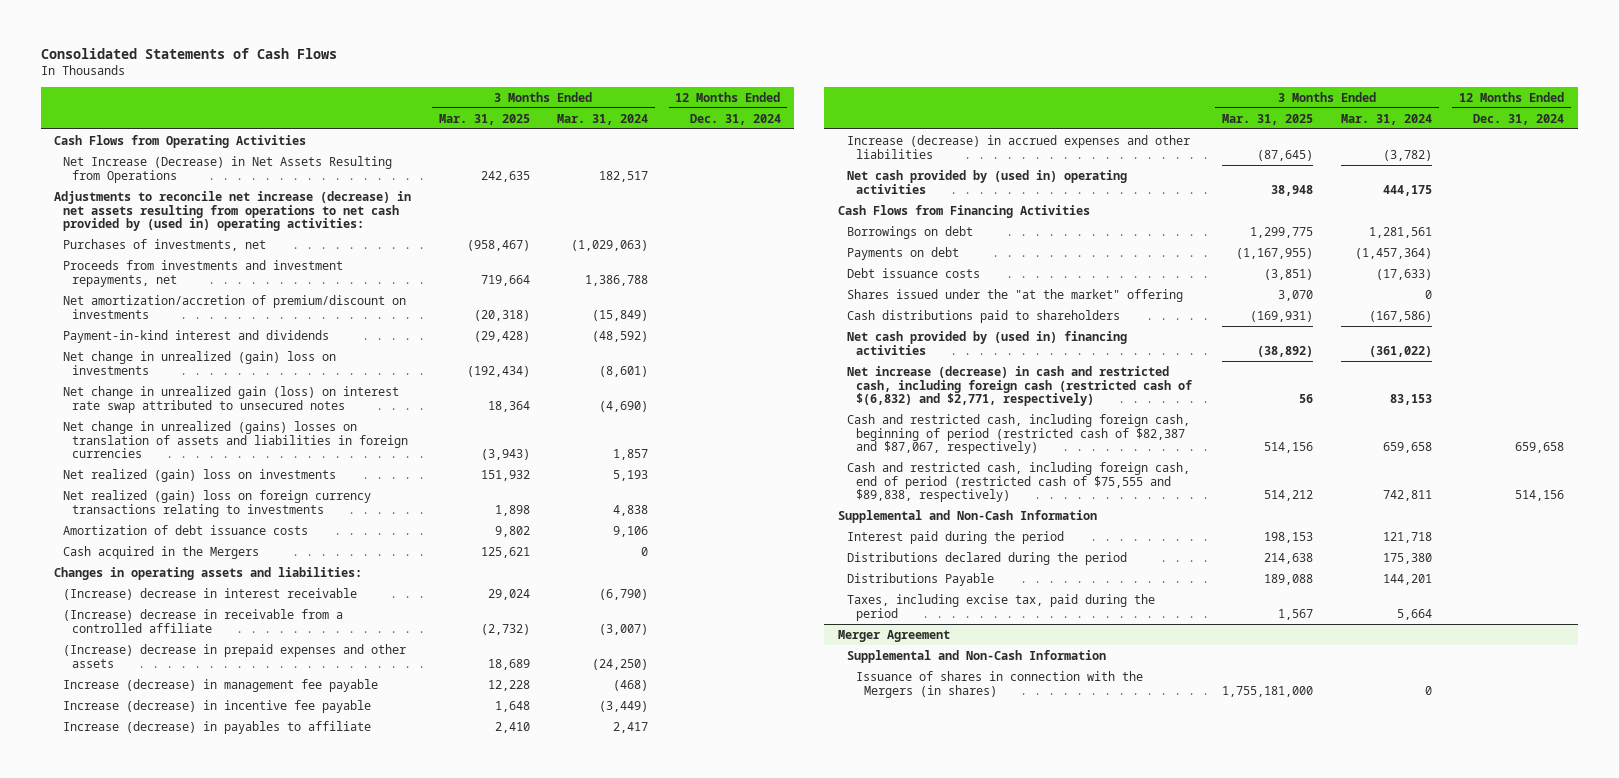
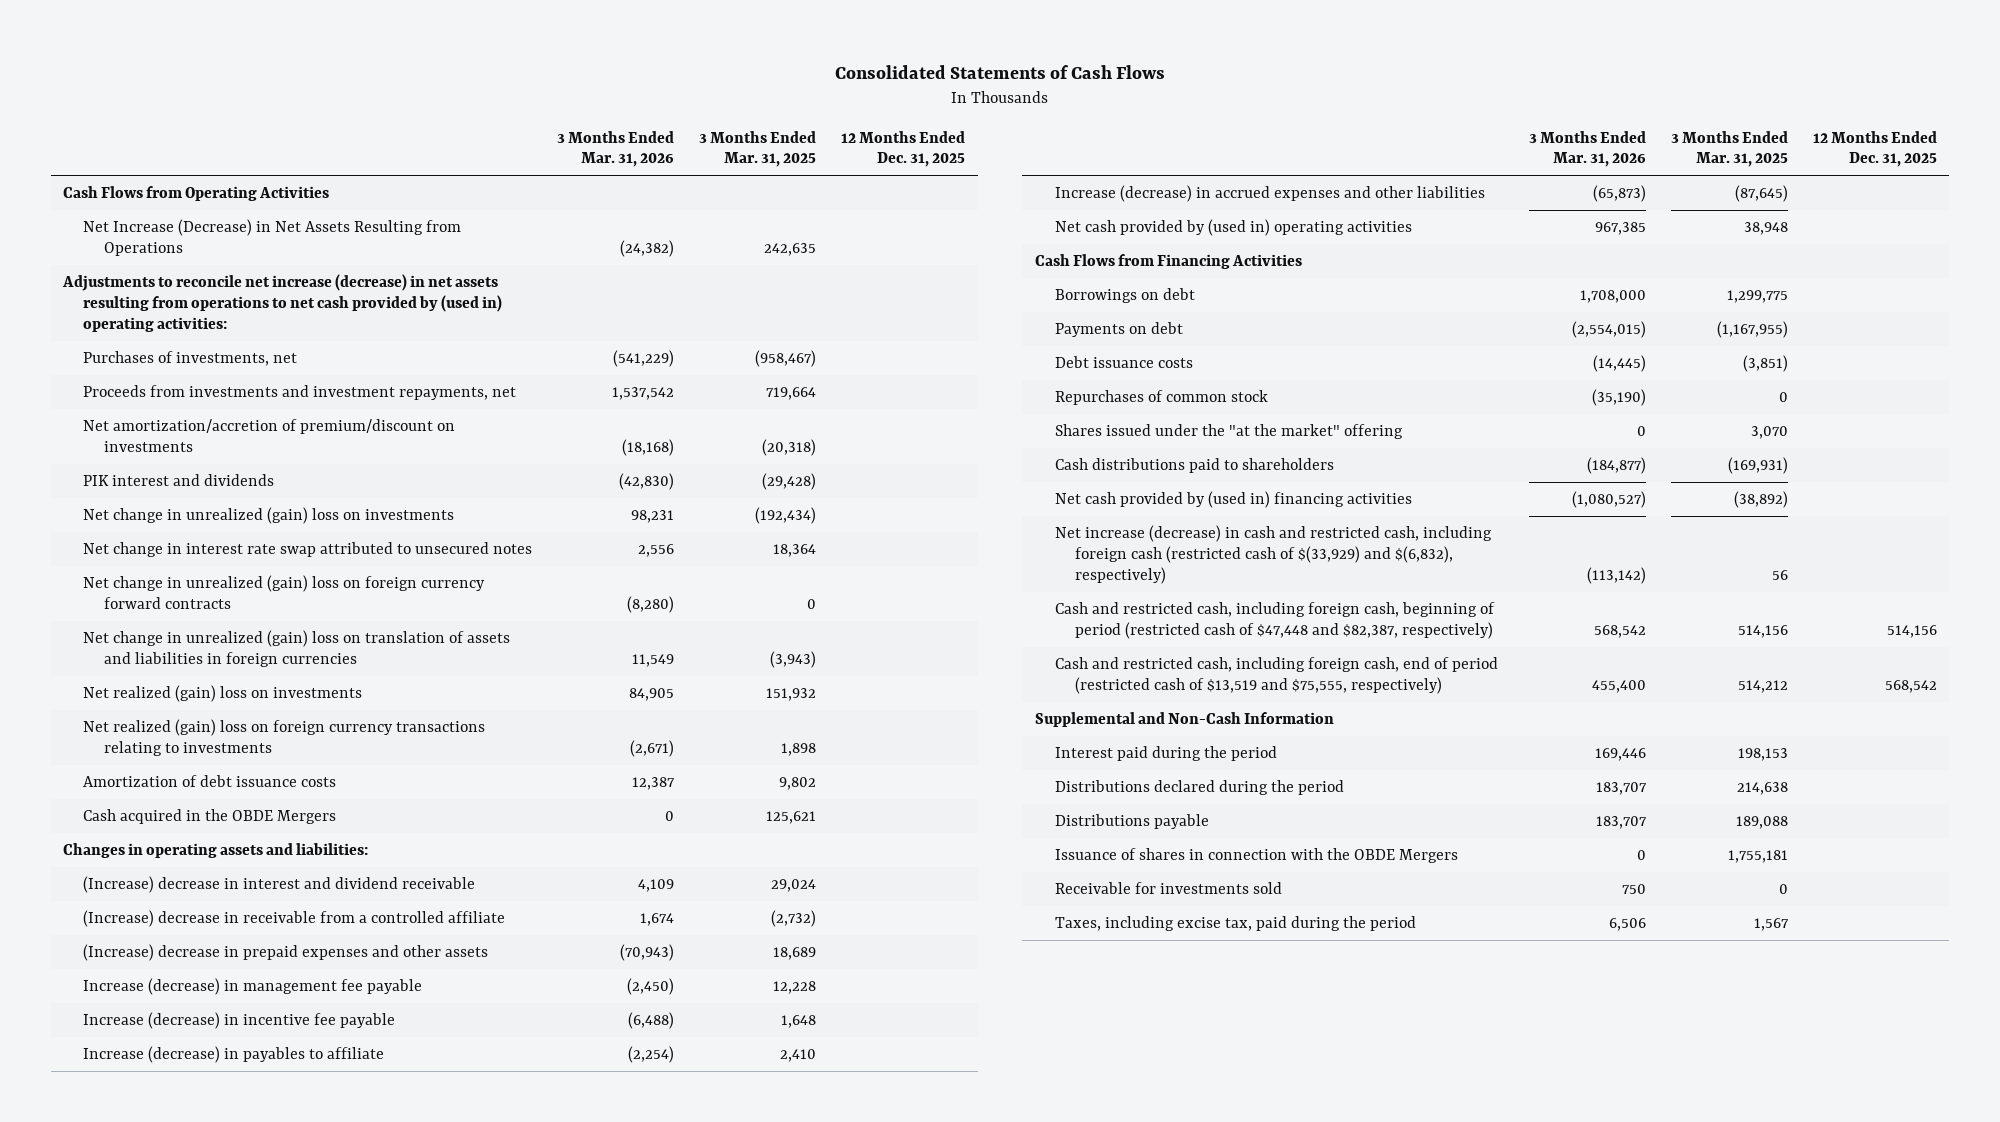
- | 3 Months Ended Mar. 31, 2025 | 3 Months Ended Mar. 31, 2024 | 12 Months Ended Dec. 31, 2024
+ | 3 Months Ended Mar. 31, 2026 | 3 Months Ended Mar. 31, 2025 | 12 Months Ended Dec. 31, 2025
- Payment-in-kind interest and dividends | (29,428) | (48,592) |
+ PIK interest and dividends | (42,830) | (29,428) |
- Net change in unrealized gain (loss) on interest rate swap attributed to unsecured notes | 18,364 | (4,690) |
- Net change in unrealized (gains) losses on translation of assets and liabilities in foreign currencies | (3,943) | 1,857 |
+ Net change in interest rate swap attributed to unsecured notes | 2,556 | 18,364 |
+ Net change in unrealized (gain) loss on foreign currency forward contracts | (8,280) | 0 |
+ Net change in unrealized (gain) loss on translation of assets and liabilities in foreign currencies | 11,549 | (3,943) |
- Cash acquired in the Mergers | 125,621 | 0 |
+ Cash acquired in the OBDE Mergers | 0 | 125,621 |
- (Increase) decrease in interest receivable | 29,024 | (6,790) |
+ (Increase) decrease in interest and dividend receivable | 4,109 | 29,024 |
+ Repurchases of common stock | (35,190) | 0 |
- Net increase (decrease) in cash and restricted cash, including foreign cash (restricted cash of $(6,832) and $2,771, respectively) | 56 | 83,153 |
- Cash and restricted cash, including foreign cash, beginning of period (restricted cash of $82,387 and $87,067, respectively) | 514,156 | 659,658 | 659,658
- Cash and restricted cash, including foreign cash, end of period (restricted cash of $75,555 and $89,838, respectively) | 514,212 | 742,811 | 514,156
+ Net increase (decrease) in cash and restricted cash, including foreign cash (restricted cash of $(33,929) and $(6,832), respectively) | (113,142) | 56 |
+ Cash and restricted cash, including foreign cash, beginning of period (restricted cash of $47,448 and $82,387, respectively) | 568,542 | 514,156 | 514,156
+ Cash and restricted cash, including foreign cash, end of period (restricted cash of $13,519 and $75,555, respectively) | 455,400 | 514,212 | 568,542
- Distributions Payable | 189,088 | 144,201 |
+ Distributions payable | 183,707 | 189,088 |
+ Issuance of shares in connection with the OBDE Mergers | 0 | 1,755,181 |
+ Receivable for investments sold | 750 | 0 |
- Merger Agreement
- Supplemental and Non-Cash Information
- Issuance of shares in connection with the Mergers (in shares) | 1,755,181,000 | 0 |

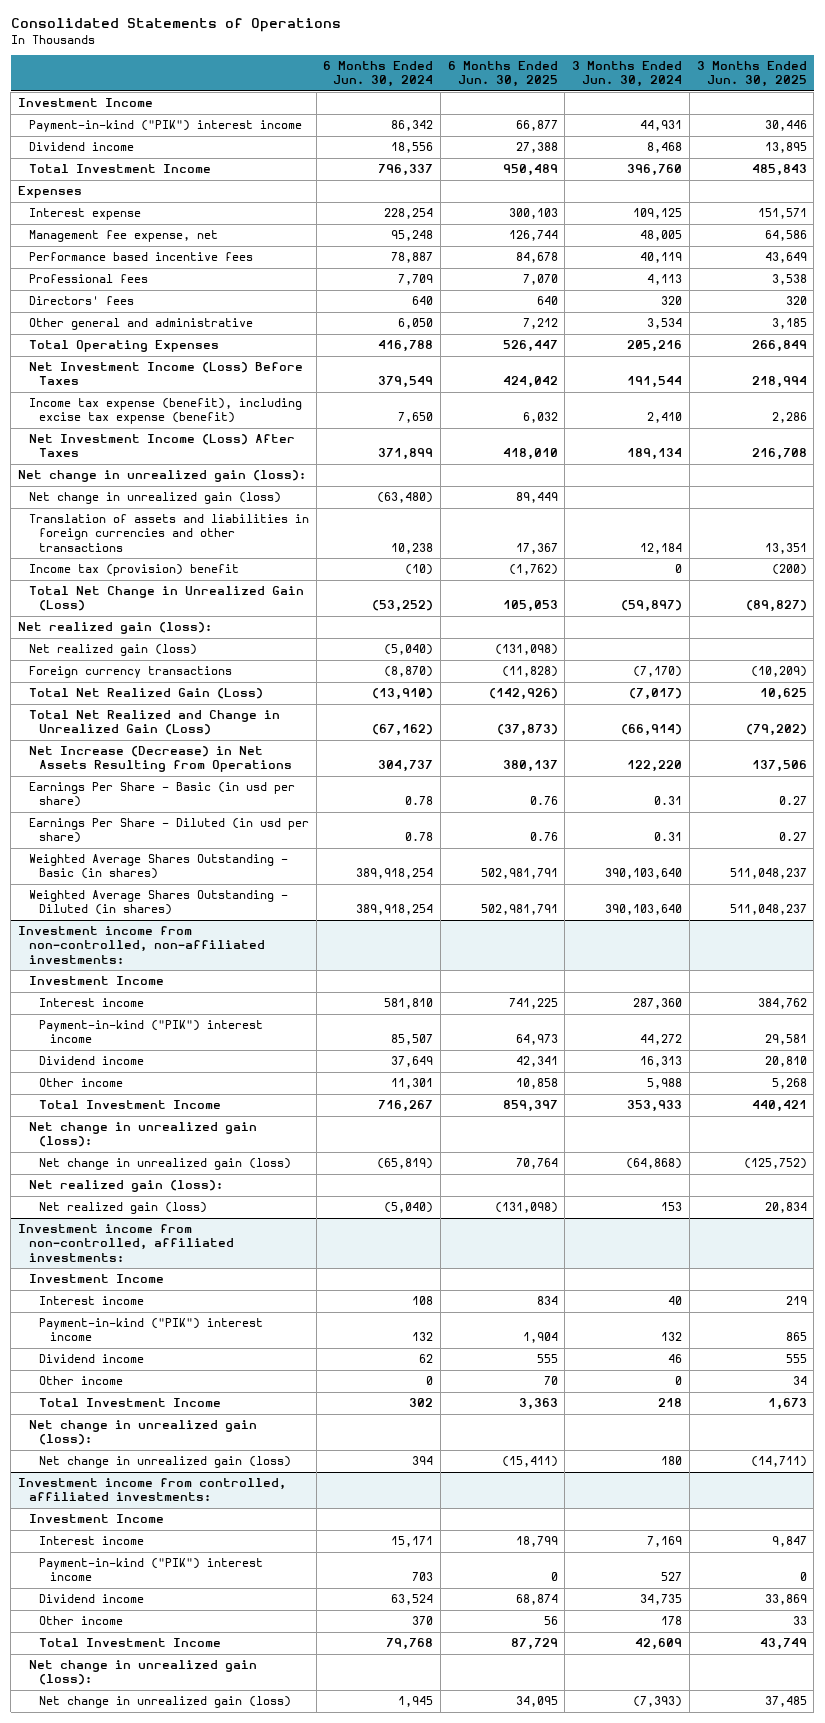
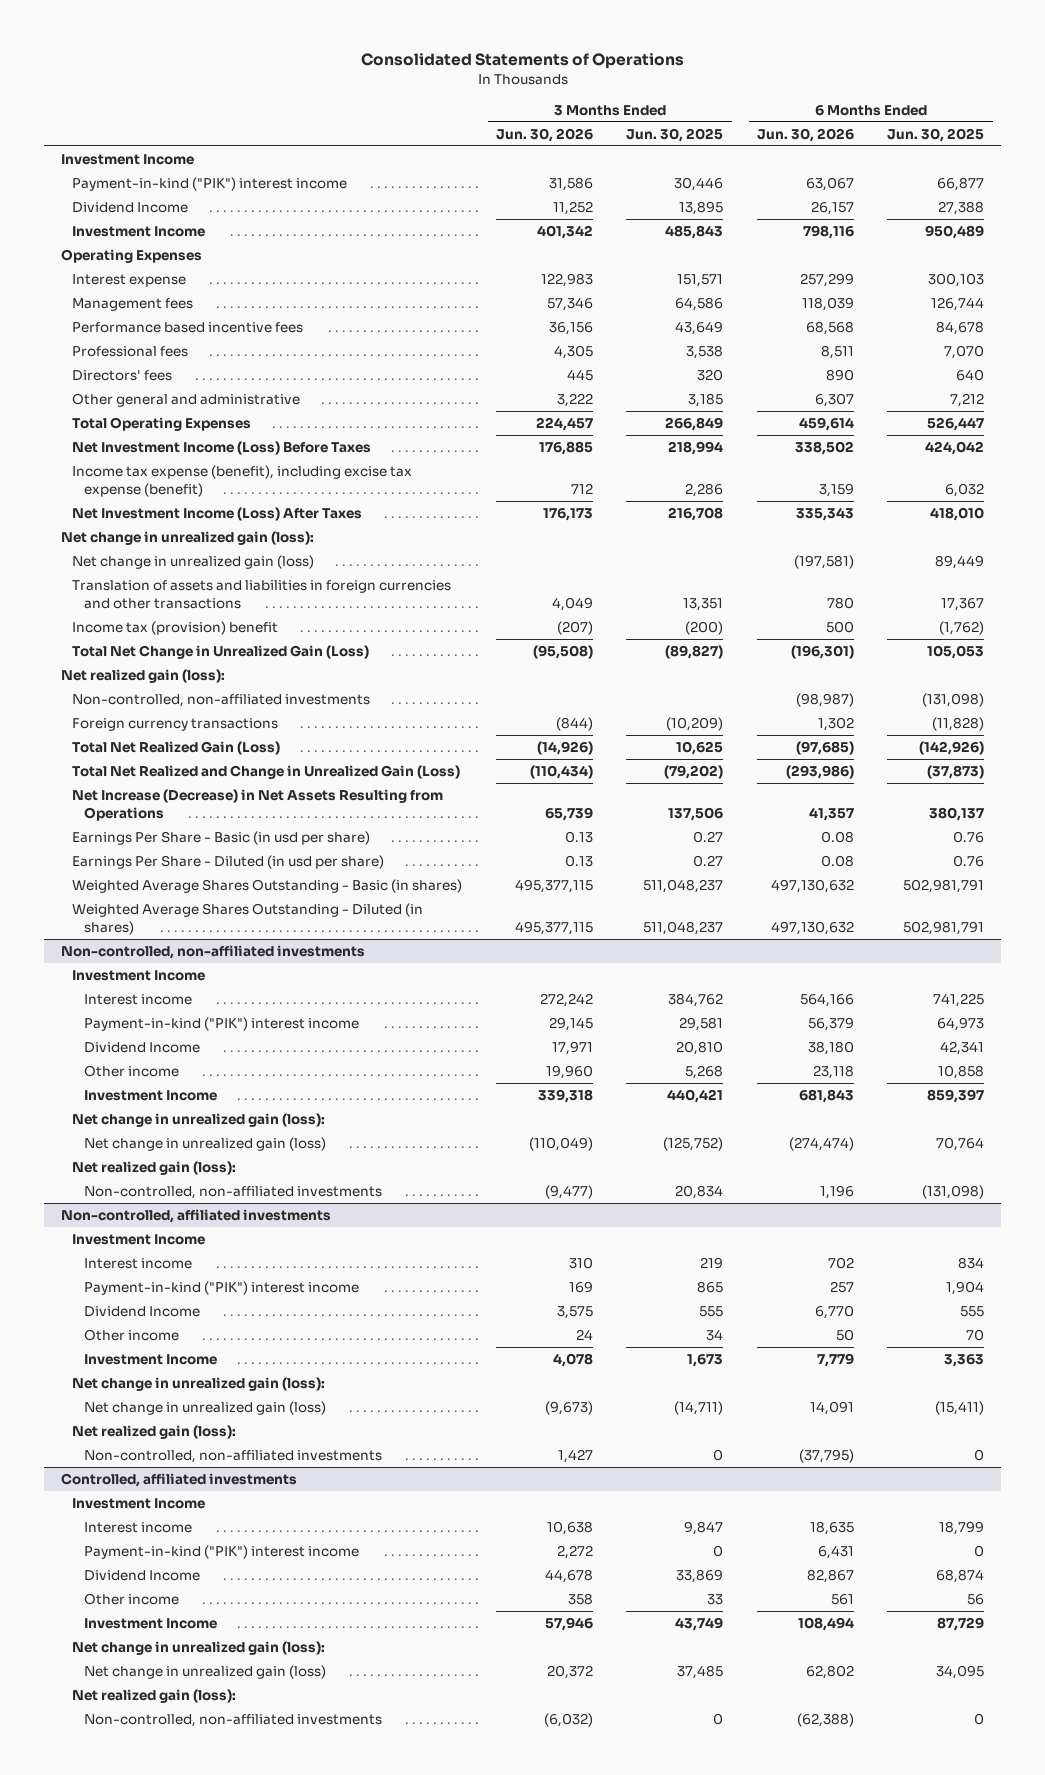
- | 6 Months Ended Jun. 30, 2024 | 6 Months Ended Jun. 30, 2025 | 3 Months Ended Jun. 30, 2024 | 3 Months Ended Jun. 30, 2025
+ | 3 Months Ended Jun. 30, 2026 | 3 Months Ended Jun. 30, 2025 | 6 Months Ended Jun. 30, 2026 | 6 Months Ended Jun. 30, 2025
- Dividend income | 18,556 | 27,388 | 8,468 | 13,895
- Total Investment Income | 796,337 | 950,489 | 396,760 | 485,843
- Expenses
+ Dividend Income | 11,252 | 13,895 | 26,157 | 27,388
+ Investment Income | 401,342 | 485,843 | 798,116 | 950,489
+ Operating Expenses
- Management fee expense, net | 95,248 | 126,744 | 48,005 | 64,586
+ Management fees | 57,346 | 64,586 | 118,039 | 126,744
- Net realized gain (loss) | (5,040) | (131,098) | |
+ Non-controlled, non-affiliated investments | | | (98,987) | (131,098)
- Investment income from non-controlled, non-affiliated investments:
+ Non-controlled, non-affiliated investments
- Dividend income | 37,649 | 42,341 | 16,313 | 20,810
+ Dividend Income | 17,971 | 20,810 | 38,180 | 42,341
- Total Investment Income | 716,267 | 859,397 | 353,933 | 440,421
+ Investment Income | 339,318 | 440,421 | 681,843 | 859,397
- Net realized gain (loss) | (5,040) | (131,098) | 153 | 20,834
- Investment income from non-controlled, affiliated investments:
+ Non-controlled, non-affiliated investments | (9,477) | 20,834 | 1,196 | (131,098)
+ Non-controlled, affiliated investments
- Dividend income | 62 | 555 | 46 | 555
+ Dividend Income | 3,575 | 555 | 6,770 | 555
- Total Investment Income | 302 | 3,363 | 218 | 1,673
+ Investment Income | 4,078 | 1,673 | 7,779 | 3,363
- Investment income from controlled, affiliated investments:
+ Net realized gain (loss):
+ Non-controlled, non-affiliated investments | 1,427 | 0 | (37,795) | 0
+ Controlled, affiliated investments
- Dividend income | 63,524 | 68,874 | 34,735 | 33,869
+ Dividend Income | 44,678 | 33,869 | 82,867 | 68,874
- Total Investment Income | 79,768 | 87,729 | 42,609 | 43,749
+ Investment Income | 57,946 | 43,749 | 108,494 | 87,729
+ Net realized gain (loss):
+ Non-controlled, non-affiliated investments | (6,032) | 0 | (62,388) | 0

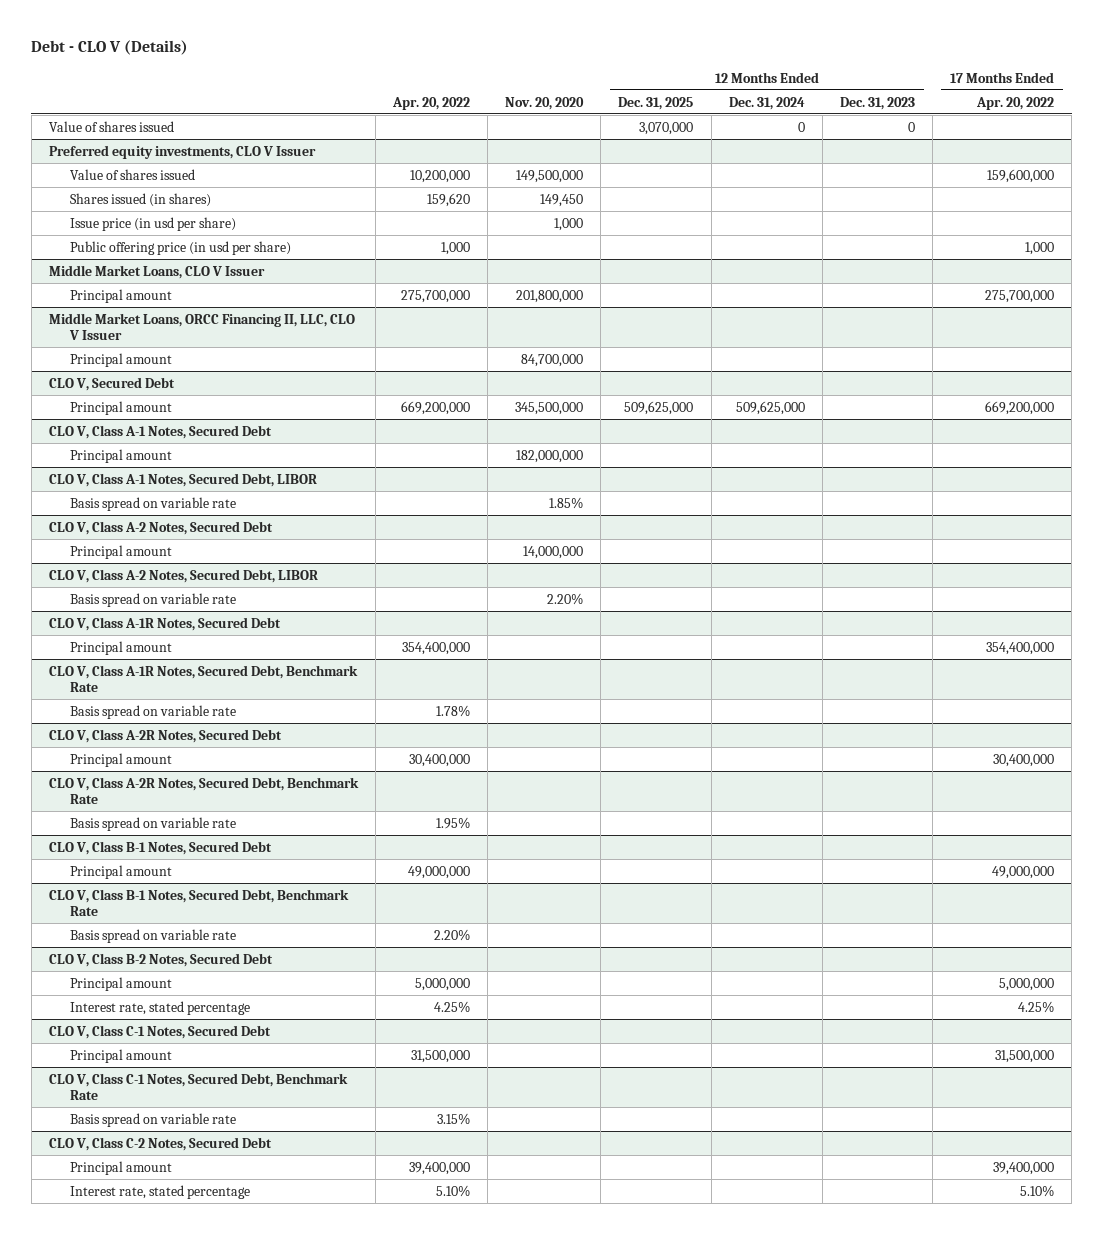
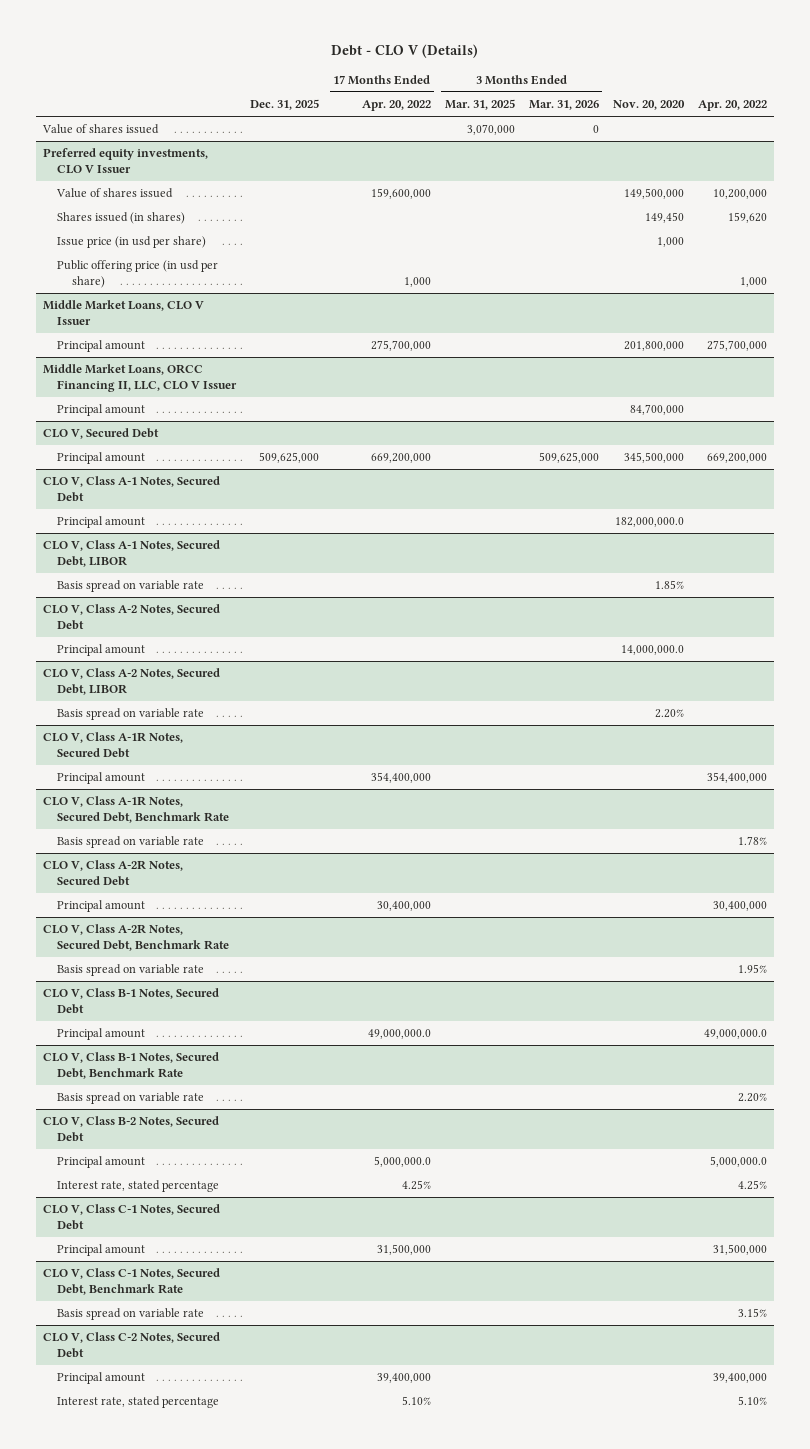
- | Apr. 20, 2022 | Nov. 20, 2020 | 12 Months Ended Dec. 31, 2025 | 12 Months Ended Dec. 31, 2024 | 12 Months Ended Dec. 31, 2023 | 17 Months Ended Apr. 20, 2022
+ | Dec. 31, 2025 | 17 Months Ended Apr. 20, 2022 | 3 Months Ended Mar. 31, 2025 | 3 Months Ended Mar. 31, 2026 | Nov. 20, 2020 | Apr. 20, 2022
@ CLO V, Class A-1 Notes, Secured Debt
- Principal amount | | 182,000,000 | | | |
+ Principal amount | | | | | 182,000,000.0 |
@ CLO V, Class A-2 Notes, Secured Debt
- Principal amount | | 14,000,000 | | | |
+ Principal amount | | | | | 14,000,000.0 |
@ CLO V, Class B-1 Notes, Secured Debt
- Principal amount | 49,000,000 | | | | | 49,000,000
+ Principal amount | | 49,000,000.0 | | | | 49,000,000.0
@ CLO V, Class B-2 Notes, Secured Debt
- Principal amount | 5,000,000 | | | | | 5,000,000
+ Principal amount | | 5,000,000.0 | | | | 5,000,000.0

